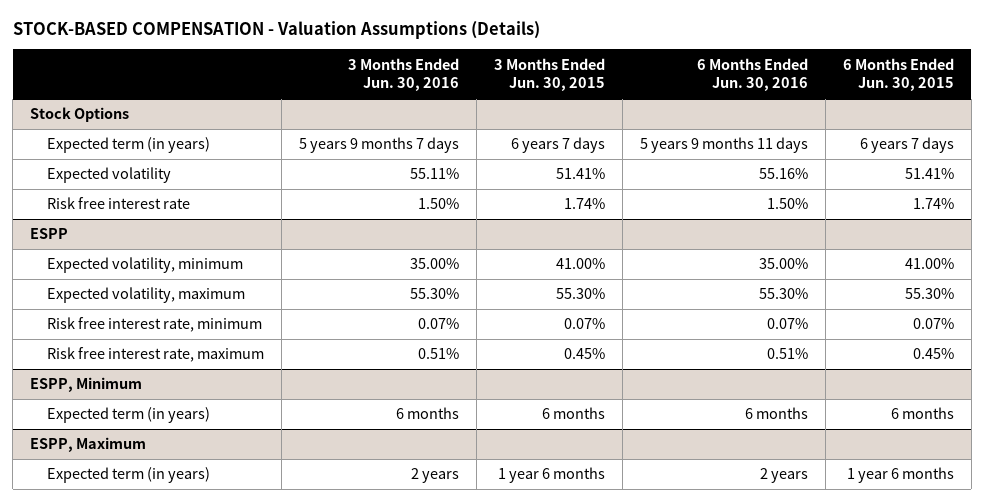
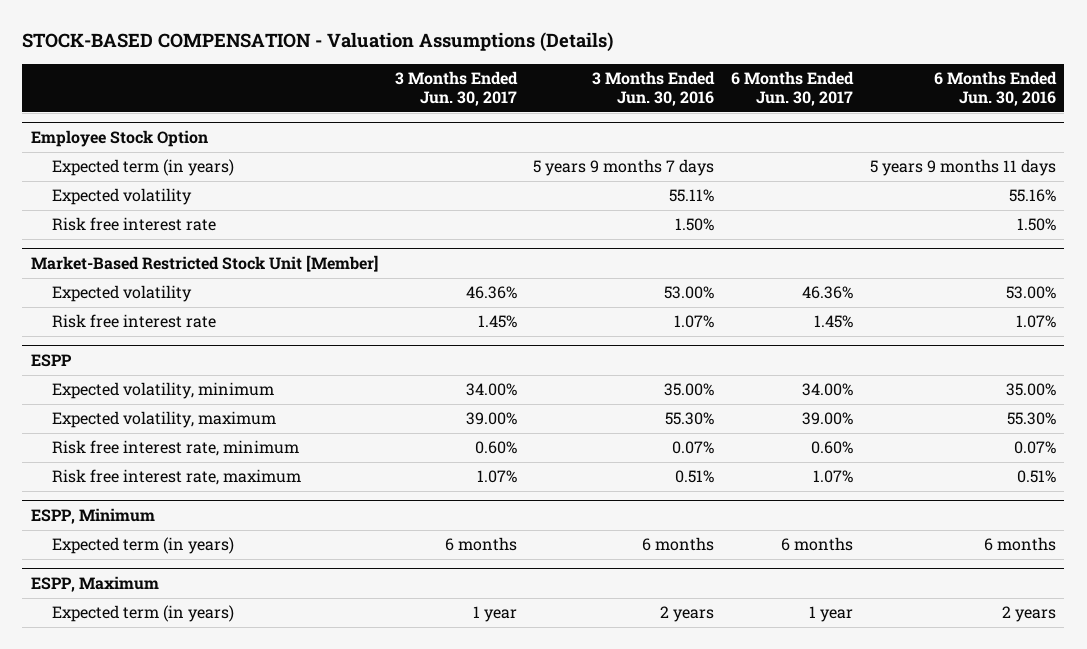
- | 3 Months Ended Jun. 30, 2016 | 3 Months Ended Jun. 30, 2015 | 6 Months Ended Jun. 30, 2016 | 6 Months Ended Jun. 30, 2015
+ | 3 Months Ended Jun. 30, 2017 | 3 Months Ended Jun. 30, 2016 | 6 Months Ended Jun. 30, 2017 | 6 Months Ended Jun. 30, 2016
- Stock Options
+ Employee Stock Option
+ Market-Based Restricted Stock Unit [Member]
+ Expected volatility | 46.36% | 53.00% | 46.36% | 53.00%
+ Risk free interest rate | 1.45% | 1.07% | 1.45% | 1.07%

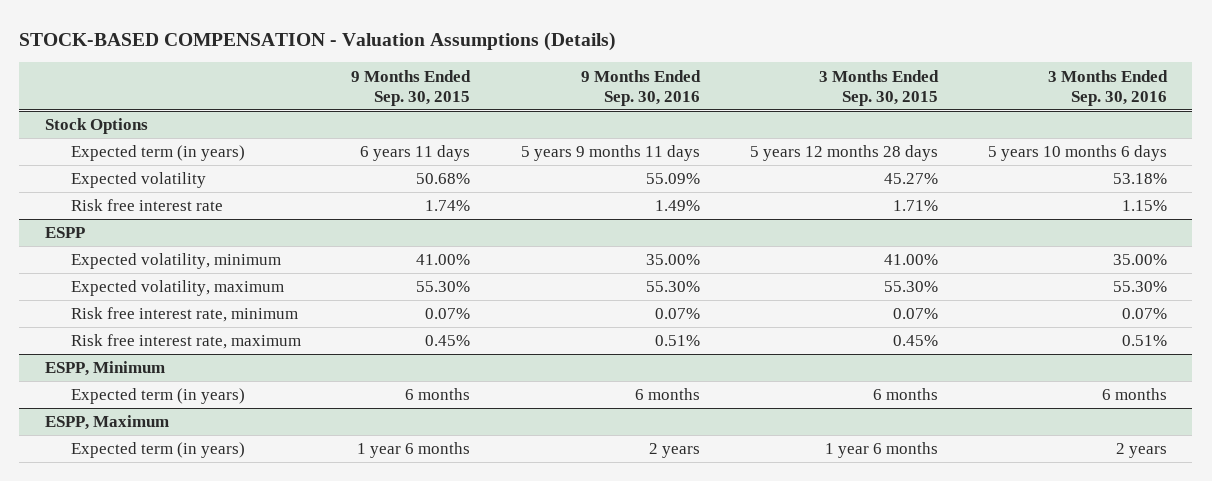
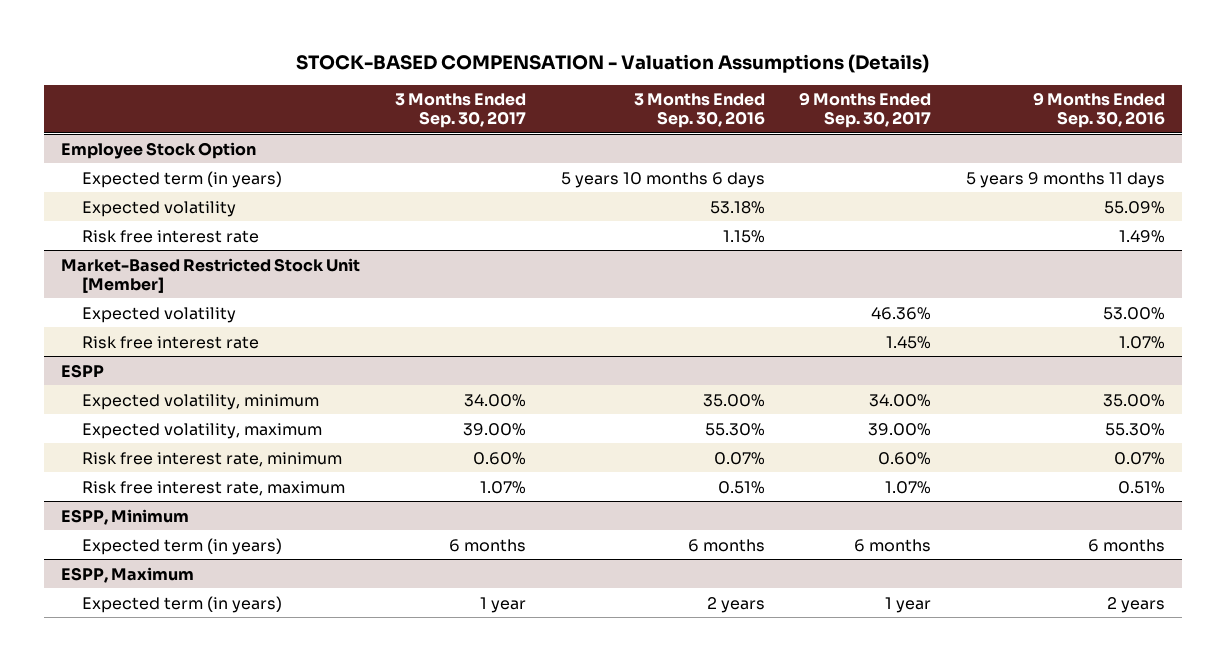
- | 9 Months Ended Sep. 30, 2015 | 9 Months Ended Sep. 30, 2016 | 3 Months Ended Sep. 30, 2015 | 3 Months Ended Sep. 30, 2016
+ | 3 Months Ended Sep. 30, 2017 | 3 Months Ended Sep. 30, 2016 | 9 Months Ended Sep. 30, 2017 | 9 Months Ended Sep. 30, 2016
- Stock Options
+ Employee Stock Option
+ Market-Based Restricted Stock Unit [Member]
+ Expected volatility | | | 46.36% | 53.00%
+ Risk free interest rate | | | 1.45% | 1.07%

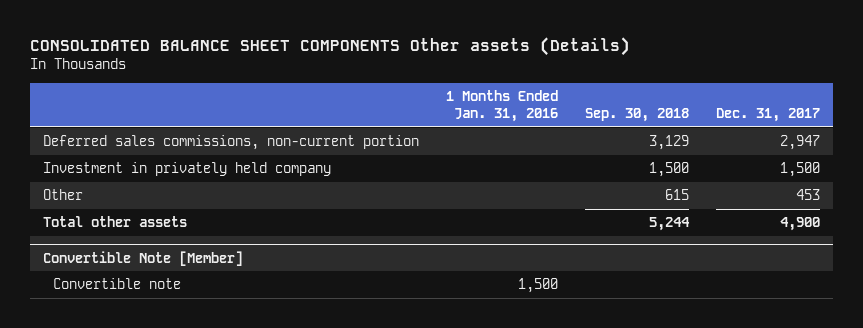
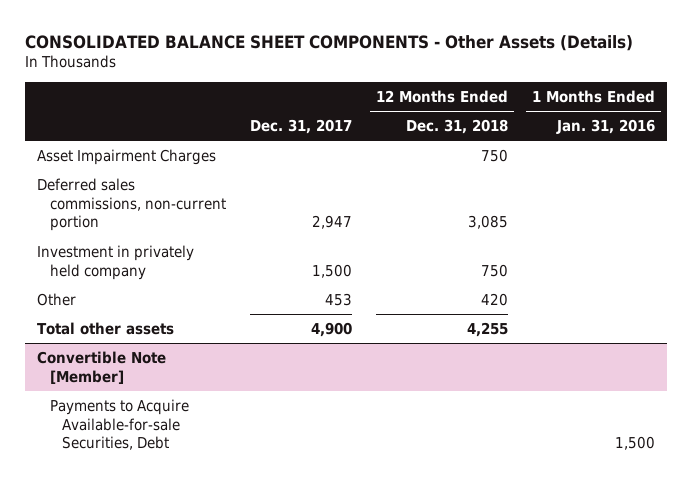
- CONSOLIDATED BALANCE SHEET COMPONENTS Other assets (Details)
+ CONSOLIDATED BALANCE SHEET COMPONENTS - Other Assets (Details)
- | 1 Months Ended Jan. 31, 2016 | Sep. 30, 2018 | Dec. 31, 2017
+ | Dec. 31, 2017 | 12 Months Ended Dec. 31, 2018 | 1 Months Ended Jan. 31, 2016
+ Asset Impairment Charges | | 750 |
@ Convertible Note [Member]
- Convertible note | 1,500 | |
+ Payments to Acquire Available-for-sale Securities, Debt | | | 1,500

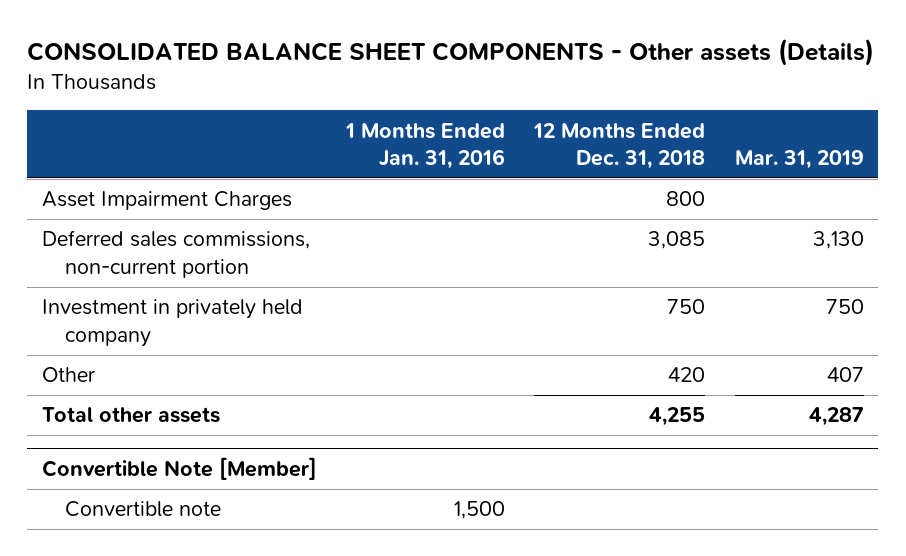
- CONSOLIDATED BALANCE SHEET COMPONENTS - Other Assets (Details)
+ CONSOLIDATED BALANCE SHEET COMPONENTS - Other assets (Details)
- | Dec. 31, 2017 | 12 Months Ended Dec. 31, 2018 | 1 Months Ended Jan. 31, 2016
+ | 1 Months Ended Jan. 31, 2016 | 12 Months Ended Dec. 31, 2018 | Mar. 31, 2019
- Asset Impairment Charges | | 750 |
+ Asset Impairment Charges | | 800 |
@ Convertible Note [Member]
- Payments to Acquire Available-for-sale Securities, Debt | | | 1,500
+ Convertible note | 1,500 | |

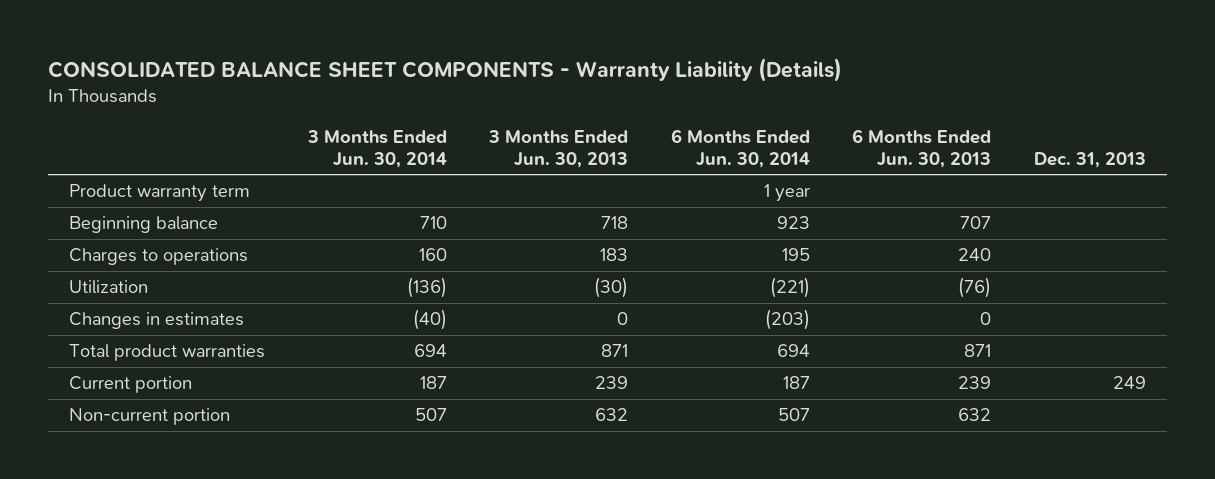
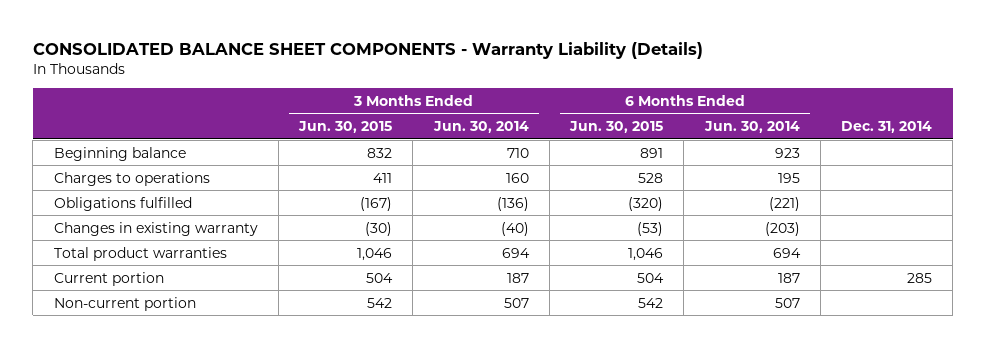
- | 3 Months Ended Jun. 30, 2014 | 3 Months Ended Jun. 30, 2013 | 6 Months Ended Jun. 30, 2014 | 6 Months Ended Jun. 30, 2013 | Dec. 31, 2013
+ | 3 Months Ended Jun. 30, 2015 | 3 Months Ended Jun. 30, 2014 | 6 Months Ended Jun. 30, 2015 | 6 Months Ended Jun. 30, 2014 | Dec. 31, 2014
- Product warranty term | | | 1 year | |
- Utilization | (136) | (30) | (221) | (76) |
- Changes in estimates | (40) | 0 | (203) | 0 |
+ Obligations fulfilled | (167) | (136) | (320) | (221) |
+ Changes in existing warranty | (30) | (40) | (53) | (203) |

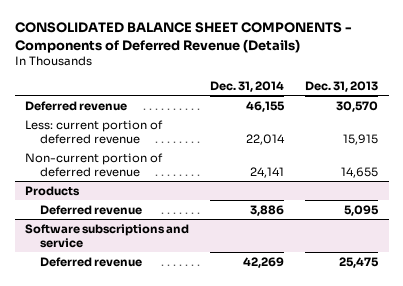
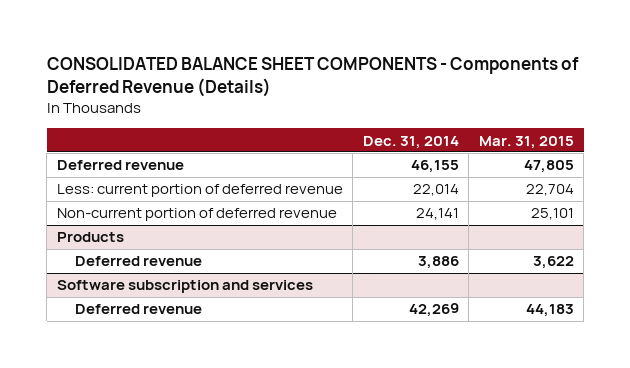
- | Dec. 31, 2014 | Dec. 31, 2013
+ | Dec. 31, 2014 | Mar. 31, 2015
- Software subscriptions and service
+ Software subscription and services

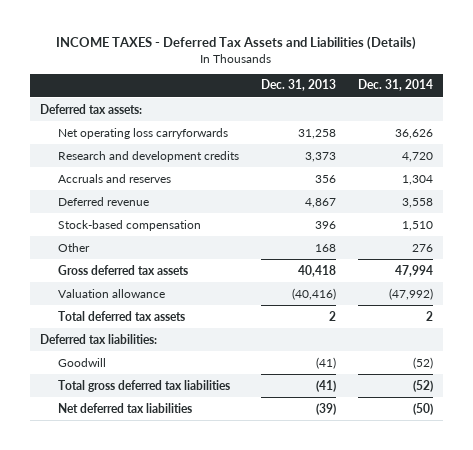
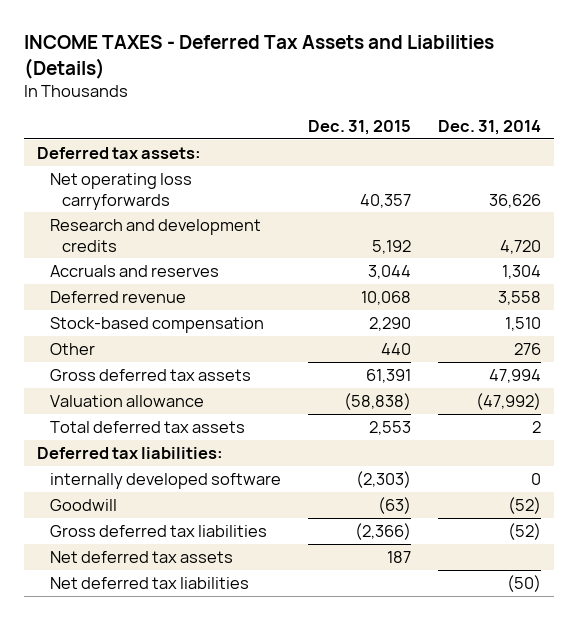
- | Dec. 31, 2013 | Dec. 31, 2014
+ | Dec. 31, 2015 | Dec. 31, 2014
+ internally developed software | (2,303) | 0
- Total gross deferred tax liabilities | (41) | (52)
+ Gross deferred tax liabilities | (2,366) | (52)
+ Net deferred tax assets | 187 |

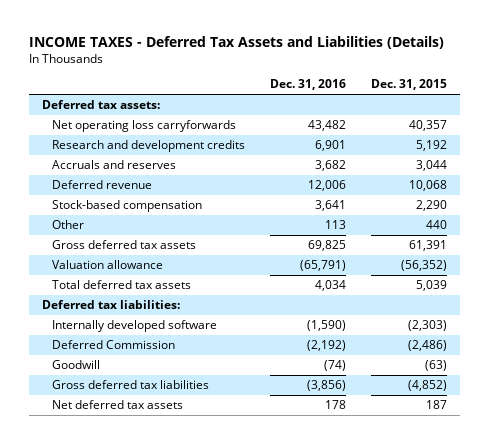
- | Dec. 31, 2015 | Dec. 31, 2014
+ | Dec. 31, 2016 | Dec. 31, 2015
- Valuation allowance | (58,838) | (47,992)
- Total deferred tax assets | 2,553 | 2
+ Valuation allowance | (65,791) | (56,352)
+ Total deferred tax assets | 4,034 | 5,039
- internally developed software | (2,303) | 0
+ Internally developed software | (1,590) | (2,303)
+ Deferred Commission | (2,192) | (2,486)
- Gross deferred tax liabilities | (2,366) | (52)
+ Gross deferred tax liabilities | (3,856) | (4,852)
- Net deferred tax liabilities | | (50)

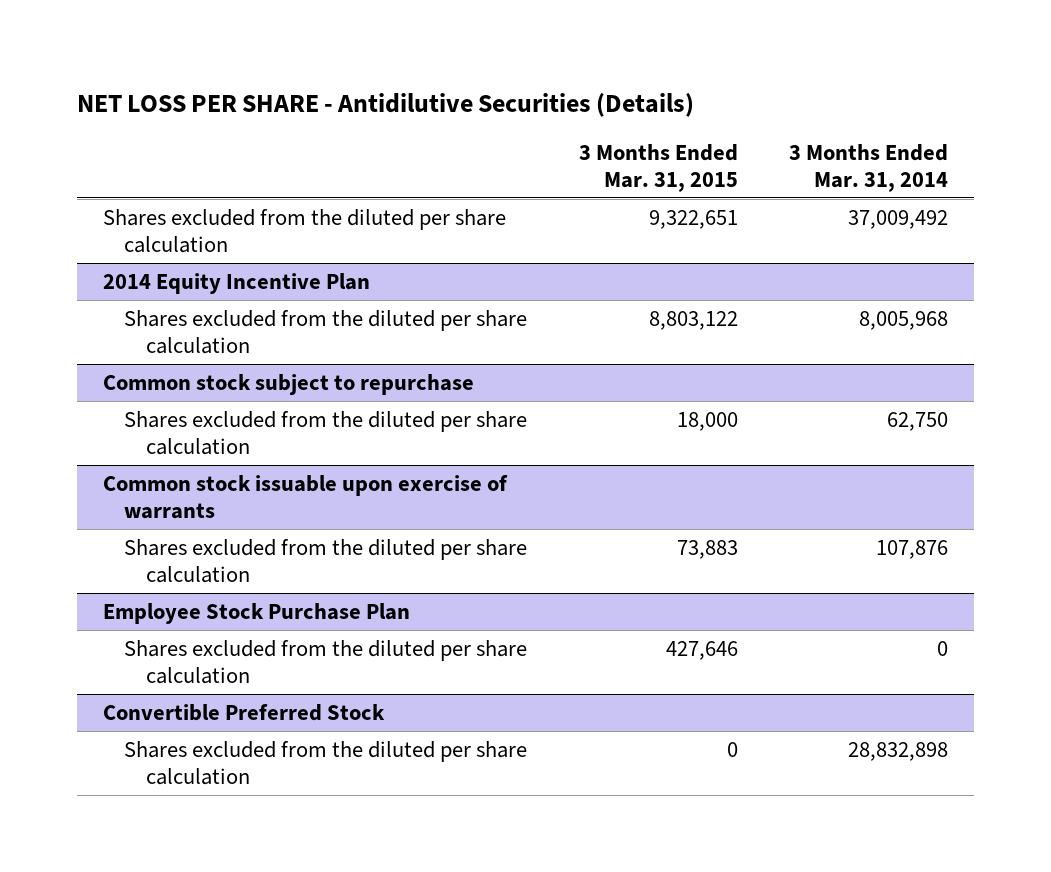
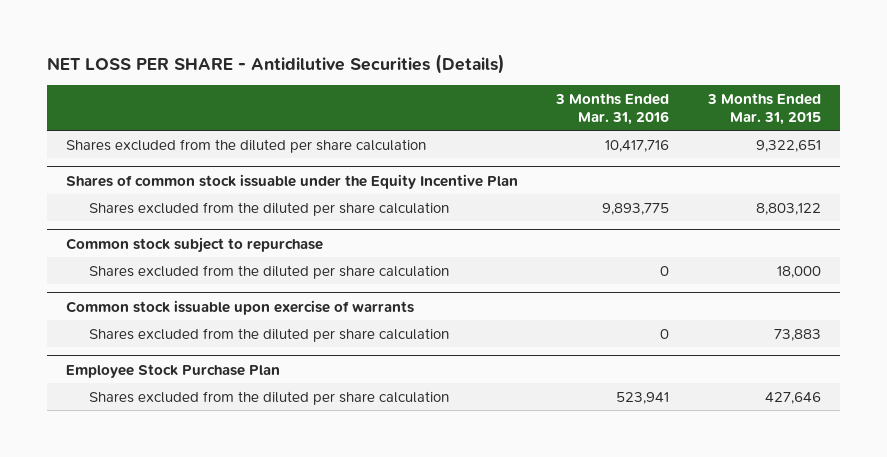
- | 3 Months Ended Mar. 31, 2015 | 3 Months Ended Mar. 31, 2014
+ | 3 Months Ended Mar. 31, 2016 | 3 Months Ended Mar. 31, 2015
- 2014 Equity Incentive Plan
+ Shares of common stock issuable under the Equity Incentive Plan
- Convertible Preferred Stock
- Shares excluded from the diluted per share calculation | 0 | 28,832,898

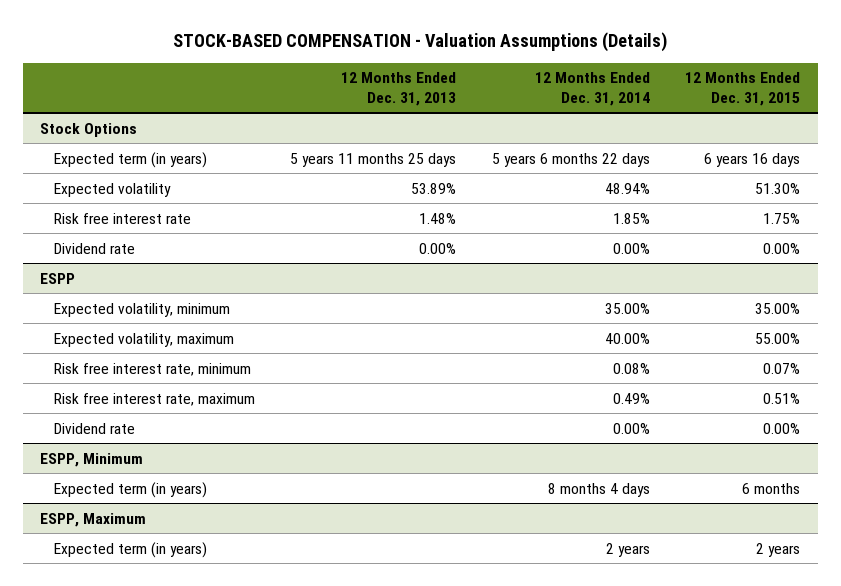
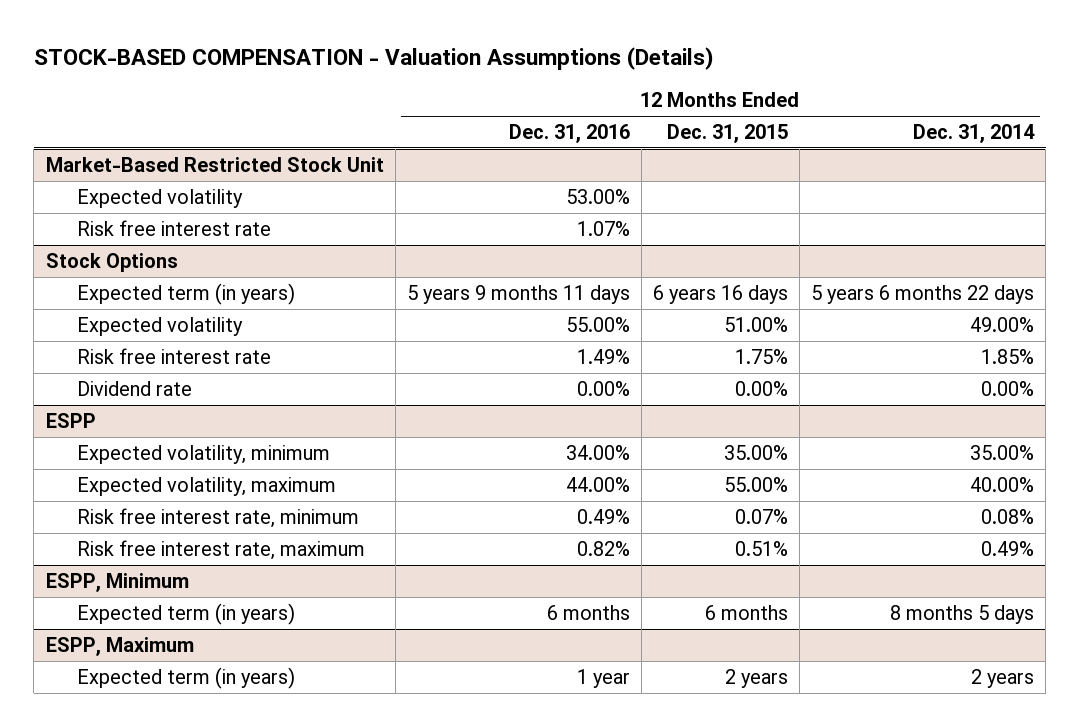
- | 12 Months Ended Dec. 31, 2013 | 12 Months Ended Dec. 31, 2014 | 12 Months Ended Dec. 31, 2015
+ | 12 Months Ended Dec. 31, 2016 | 12 Months Ended Dec. 31, 2015 | 12 Months Ended Dec. 31, 2014
+ Market-Based Restricted Stock Unit
+ Expected volatility | 53.00% | |
+ Risk free interest rate | 1.07% | |
@ Stock Options
- Expected volatility | 53.89% | 48.94% | 51.30%
+ Expected volatility | 55.00% | 51.00% | 49.00%
@ ESPP
- Dividend rate | | 0.00% | 0.00%
@ ESPP, Minimum
- Expected term (in years) | | 8 months 4 days | 6 months
+ Expected term (in years) | 6 months | 6 months | 8 months 5 days

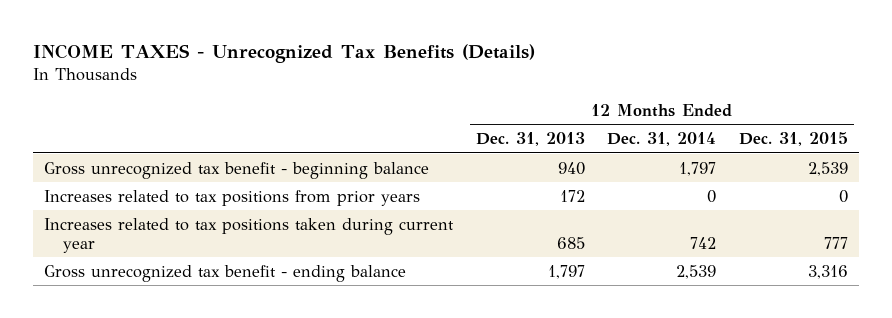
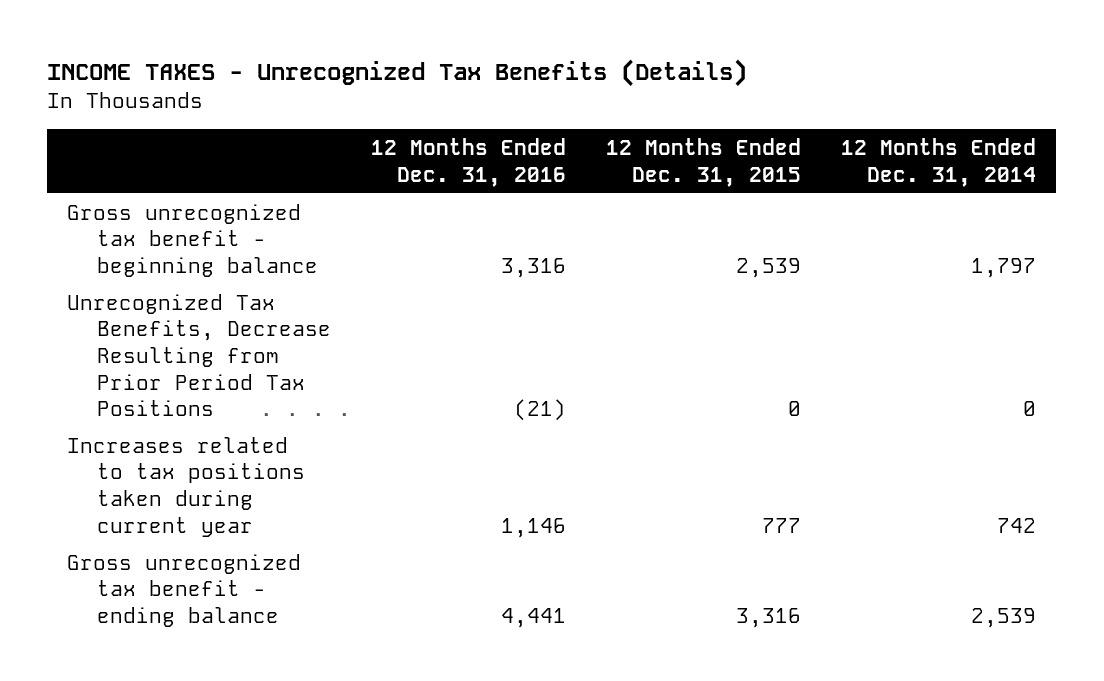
- | 12 Months Ended Dec. 31, 2013 | 12 Months Ended Dec. 31, 2014 | 12 Months Ended Dec. 31, 2015
+ | 12 Months Ended Dec. 31, 2016 | 12 Months Ended Dec. 31, 2015 | 12 Months Ended Dec. 31, 2014
- Increases related to tax positions from prior years | 172 | 0 | 0
+ Unrecognized Tax Benefits, Decrease Resulting from Prior Period Tax Positions | (21) | 0 | 0

